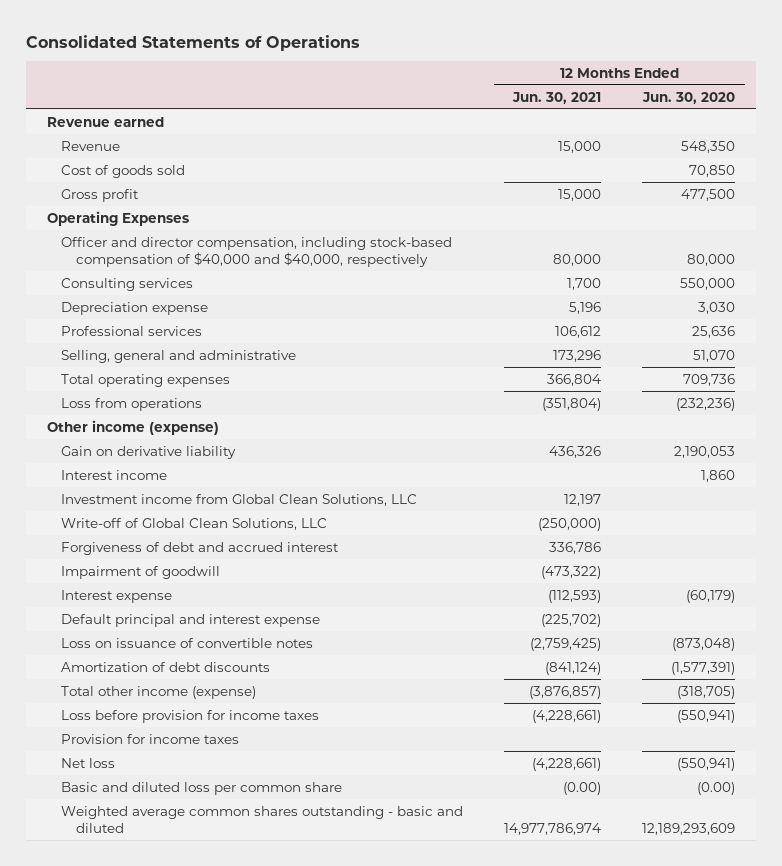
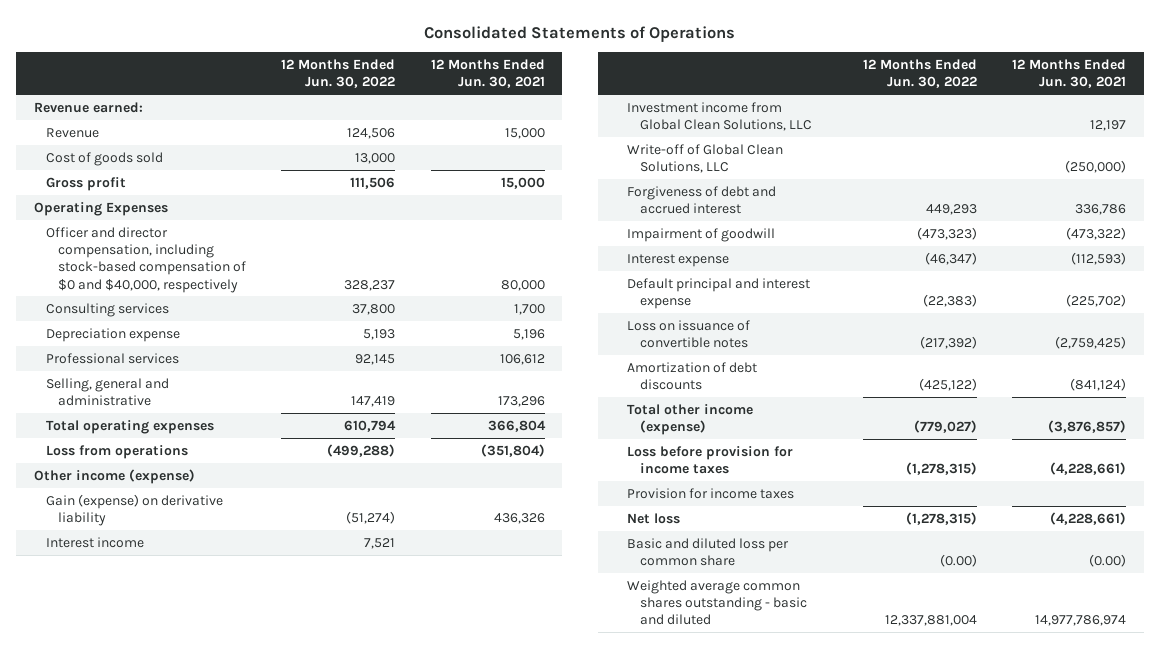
- | 12 Months Ended Jun. 30, 2021 | 12 Months Ended Jun. 30, 2020
+ | 12 Months Ended Jun. 30, 2022 | 12 Months Ended Jun. 30, 2021
- Revenue earned
+ Revenue earned:
- Officer and director compensation, including stock-based compensation of $40,000 and $40,000, respectively | 80,000 | 80,000
+ Officer and director compensation, including stock-based compensation of $0 and $40,000, respectively | 328,237 | 80,000
- Gain on derivative liability | 436,326 | 2,190,053
+ Gain (expense) on derivative liability | (51,274) | 436,326

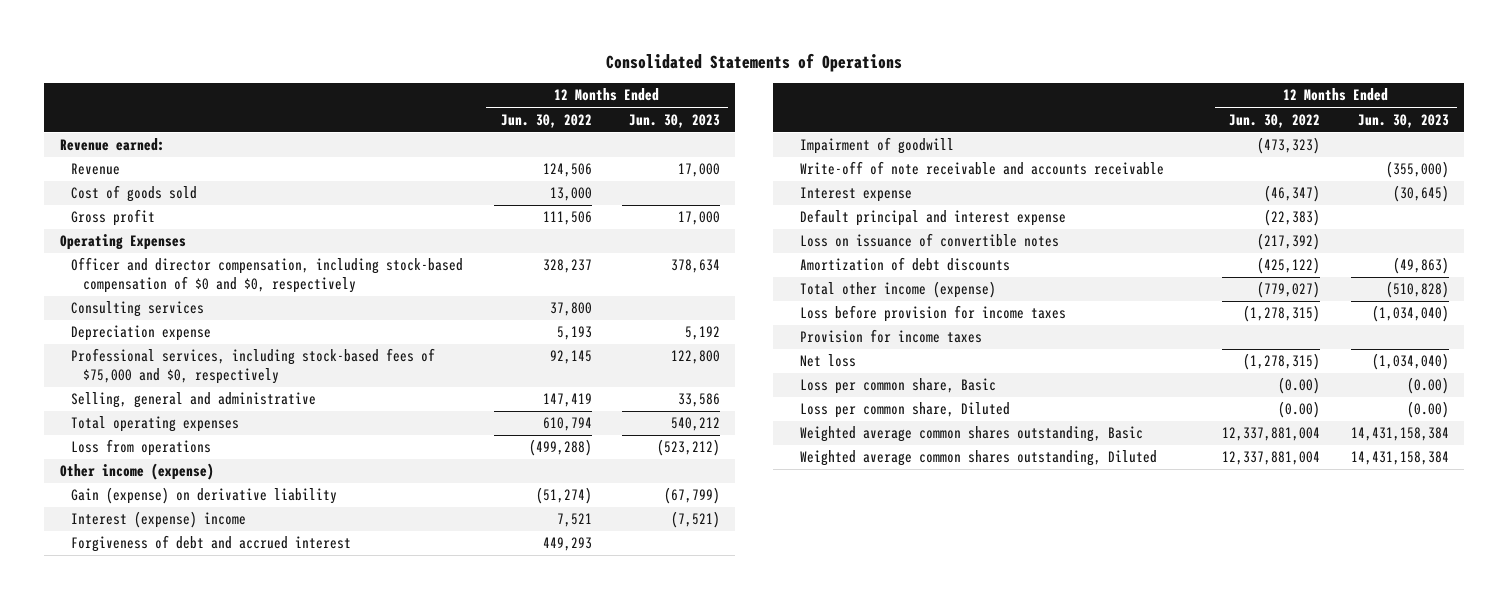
- | 12 Months Ended Jun. 30, 2022 | 12 Months Ended Jun. 30, 2021
+ | 12 Months Ended Jun. 30, 2022 | 12 Months Ended Jun. 30, 2023
- Officer and director compensation, including stock-based compensation of $0 and $40,000, respectively | 328,237 | 80,000
+ Officer and director compensation, including stock-based compensation of $0 and $0, respectively | 328,237 | 378,634
- Professional services | 92,145 | 106,612
+ Professional services, including stock-based fees of $75,000 and $0, respectively | 92,145 | 122,800
- Interest income | 7,521 |
- Investment income from Global Clean Solutions, LLC | | 12,197
- Write-off of Global Clean Solutions, LLC | | (250,000)
+ Interest (expense) income | 7,521 | (7,521)
+ Write-off of note receivable and accounts receivable | | (355,000)
- Basic and diluted loss per common share | (0.00) | (0.00)
- Weighted average common shares outstanding - basic and diluted | 12,337,881,004 | 14,977,786,974
+ Loss per common share, Basic | (0.00) | (0.00)
+ Loss per common share, Diluted | (0.00) | (0.00)
+ Weighted average common shares outstanding, Basic | 12,337,881,004 | 14,431,158,384
+ Weighted average common shares outstanding, Diluted | 12,337,881,004 | 14,431,158,384

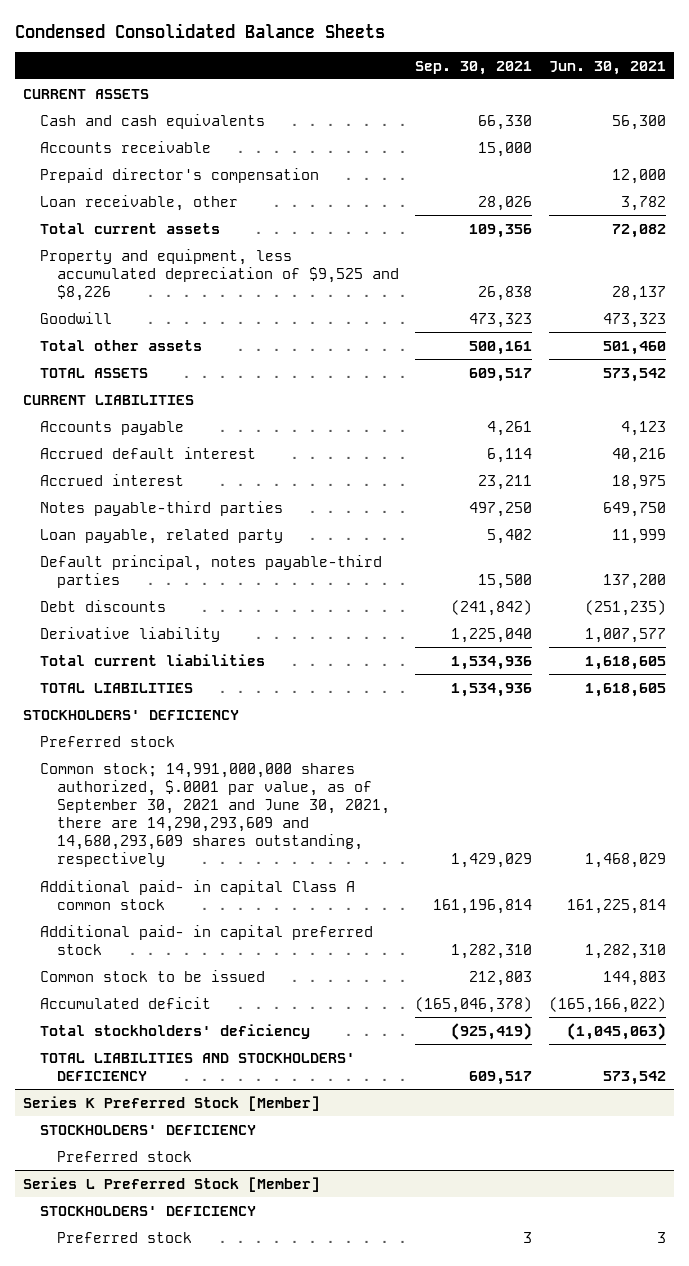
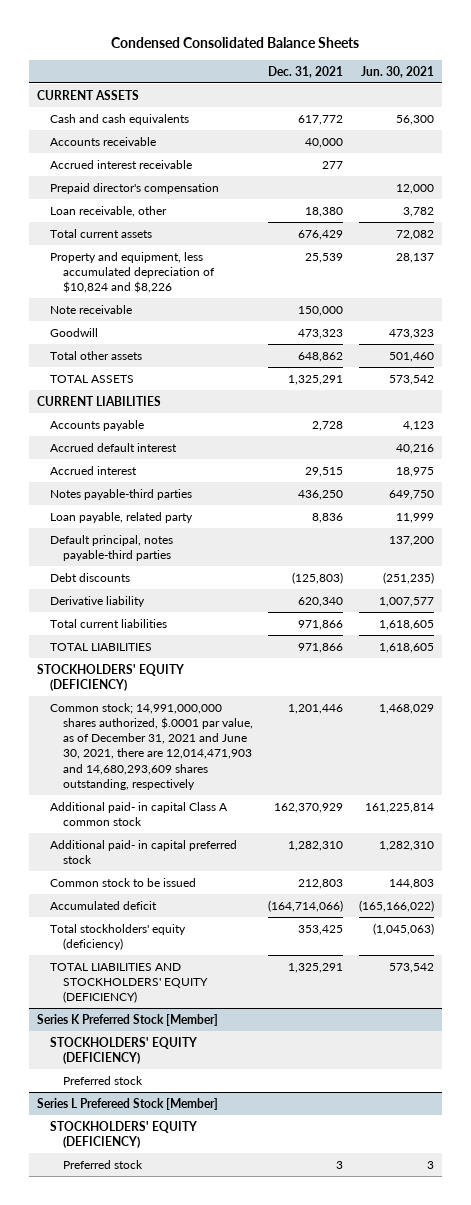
- | Sep. 30, 2021 | Jun. 30, 2021
+ | Dec. 31, 2021 | Jun. 30, 2021
+ Accrued interest receivable | 277 |
- Property and equipment, less accumulated depreciation of $9,525 and $8,226 | 26,838 | 28,137
+ Property and equipment, less accumulated depreciation of $10,824 and $8,226 | 25,539 | 28,137
+ Note receivable | 150,000 |
- STOCKHOLDERS' DEFICIENCY
- Preferred stock
- Common stock; 14,991,000,000 shares authorized, $.0001 par value, as of September 30, 2021 and June 30, 2021, there are 14,290,293,609 and 14,680,293,609 shares outstanding, respectively | 1,429,029 | 1,468,029
+ STOCKHOLDERS' EQUITY (DEFICIENCY)
+ Common stock; 14,991,000,000 shares authorized, $.0001 par value, as of December 31, 2021 and June 30, 2021, there are 12,014,471,903 and 14,680,293,609 shares outstanding, respectively | 1,201,446 | 1,468,029
- Total stockholders' deficiency | (925,419) | (1,045,063)
- TOTAL LIABILITIES AND STOCKHOLDERS' DEFICIENCY | 609,517 | 573,542
+ Total stockholders' equity (deficiency) | 353,425 | (1,045,063)
+ TOTAL LIABILITIES AND STOCKHOLDERS' EQUITY (DEFICIENCY) | 1,325,291 | 573,542
@ Series K Preferred Stock [Member]
- STOCKHOLDERS' DEFICIENCY
+ STOCKHOLDERS' EQUITY (DEFICIENCY)
- Series L Preferred Stock [Member]
- STOCKHOLDERS' DEFICIENCY
+ Series L Prefereed Stock [Member]
+ STOCKHOLDERS' EQUITY (DEFICIENCY)

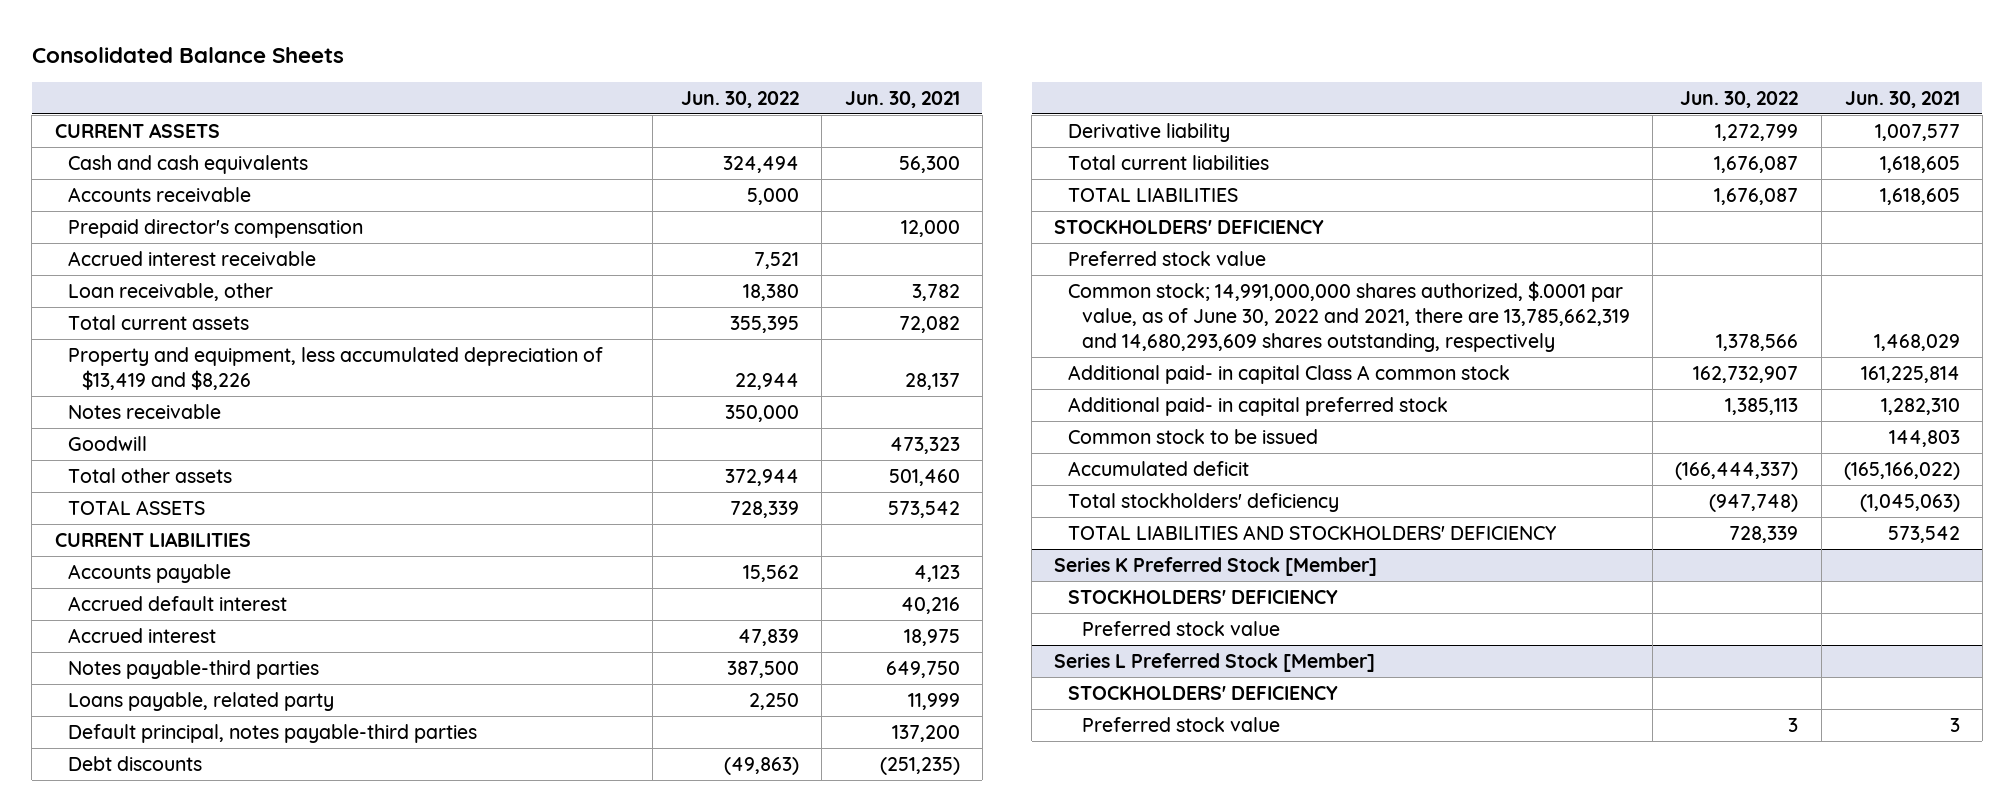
- Condensed Consolidated Balance Sheets
+ Consolidated Balance Sheets
- | Dec. 31, 2021 | Jun. 30, 2021
+ | Jun. 30, 2022 | Jun. 30, 2021
moved down: Accrued interest receivable | 7,521 |
- Property and equipment, less accumulated depreciation of $10,824 and $8,226 | 25,539 | 28,137
- Note receivable | 150,000 |
+ Property and equipment, less accumulated depreciation of $13,419 and $8,226 | 22,944 | 28,137
+ Notes receivable | 350,000 |
- Loan payable, related party | 8,836 | 11,999
+ Loans payable, related party | 2,250 | 11,999
- STOCKHOLDERS' EQUITY (DEFICIENCY)
- Common stock; 14,991,000,000 shares authorized, $.0001 par value, as of December 31, 2021 and June 30, 2021, there are 12,014,471,903 and 14,680,293,609 shares outstanding, respectively | 1,201,446 | 1,468,029
+ STOCKHOLDERS' DEFICIENCY
+ Preferred stock value
+ Common stock; 14,991,000,000 shares authorized, $.0001 par value, as of June 30, 2022 and 2021, there are 13,785,662,319 and 14,680,293,609 shares outstanding, respectively | 1,378,566 | 1,468,029
- Total stockholders' equity (deficiency) | 353,425 | (1,045,063)
- TOTAL LIABILITIES AND STOCKHOLDERS' EQUITY (DEFICIENCY) | 1,325,291 | 573,542
+ Total stockholders' deficiency | (947,748) | (1,045,063)
+ TOTAL LIABILITIES AND STOCKHOLDERS' DEFICIENCY | 728,339 | 573,542
@ Series K Preferred Stock [Member]
- STOCKHOLDERS' EQUITY (DEFICIENCY)
- Preferred stock
- Series L Prefereed Stock [Member]
- STOCKHOLDERS' EQUITY (DEFICIENCY)
- Preferred stock | 3 | 3
@ Series K Preferred Stock [Member]
+ STOCKHOLDERS' DEFICIENCY
+ Preferred stock value
+ Series L Preferred Stock [Member]
+ STOCKHOLDERS' DEFICIENCY
+ Preferred stock value | 3 | 3

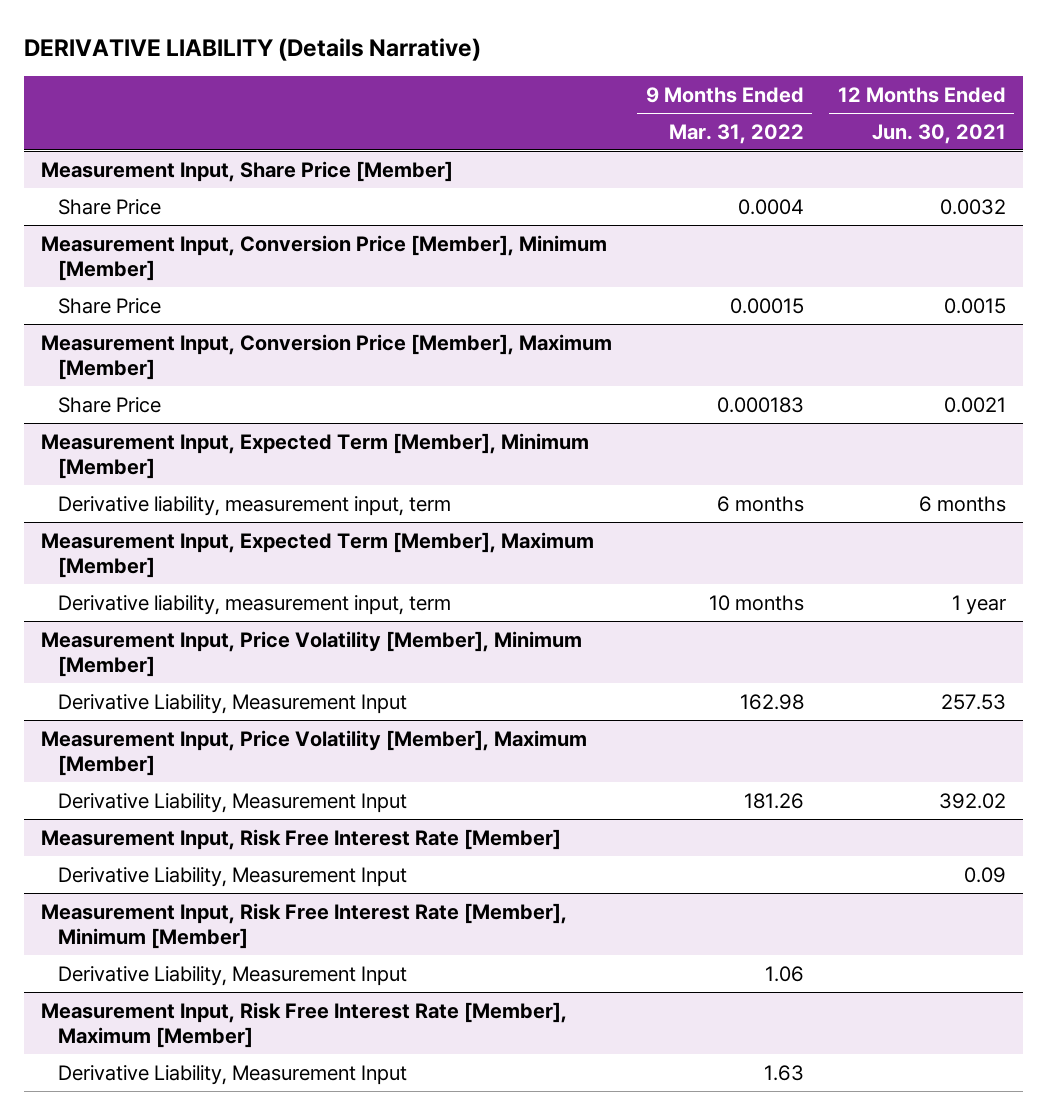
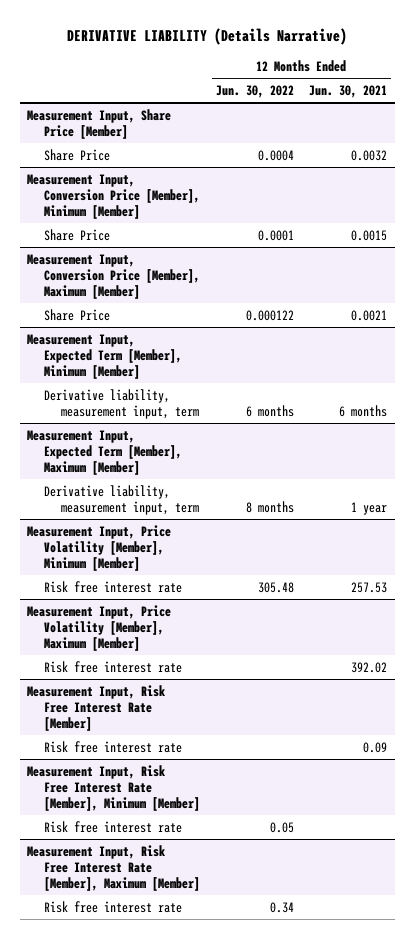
- | 9 Months Ended Mar. 31, 2022 | 12 Months Ended Jun. 30, 2021
+ | 12 Months Ended Jun. 30, 2022 | 12 Months Ended Jun. 30, 2021
@ Measurement Input, Price Volatility [Member], Minimum [Member]
- Derivative Liability, Measurement Input | 162.98 | 257.53
+ Risk free interest rate | 305.48 | 257.53
@ Measurement Input, Price Volatility [Member], Maximum [Member]
- Derivative Liability, Measurement Input | 181.26 | 392.02
+ Risk free interest rate | | 392.02
@ Measurement Input, Risk Free Interest Rate [Member]
- Derivative Liability, Measurement Input | | 0.09
+ Risk free interest rate | | 0.09
@ Measurement Input, Risk Free Interest Rate [Member], Minimum [Member]
- Derivative Liability, Measurement Input | 1.06 |
+ Risk free interest rate | 0.05 |
@ Measurement Input, Risk Free Interest Rate [Member], Maximum [Member]
- Derivative Liability, Measurement Input | 1.63 |
+ Risk free interest rate | 0.34 |

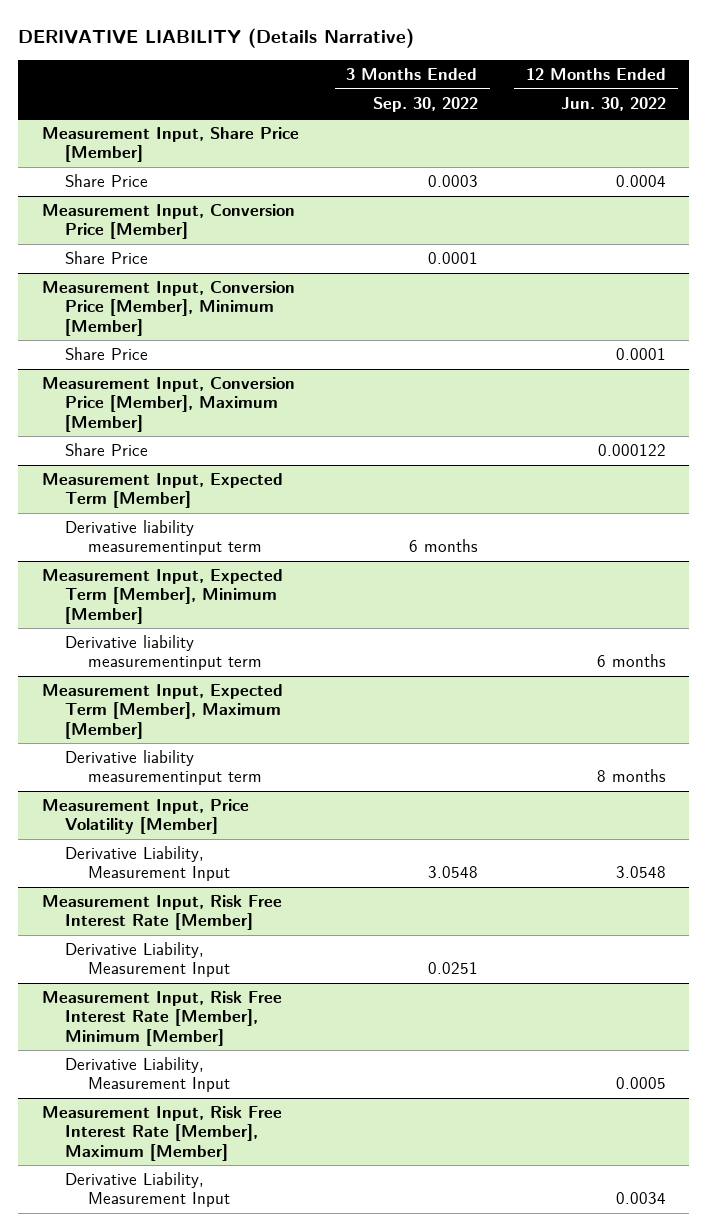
- | 12 Months Ended Jun. 30, 2022 | 12 Months Ended Jun. 30, 2021
+ | 3 Months Ended Sep. 30, 2022 | 12 Months Ended Jun. 30, 2022
+ Measurement Input, Conversion Price [Member]
+ Share Price | 0.0001 |
+ Measurement Input, Expected Term [Member]
+ Derivative liability measurementinput term | 6 months |
@ Measurement Input, Expected Term [Member], Minimum [Member]
- Derivative liability, measurement input, term | 6 months | 6 months
+ Derivative liability measurementinput term | | 6 months
@ Measurement Input, Expected Term [Member], Maximum [Member]
- Derivative liability, measurement input, term | 8 months | 1 year
- Measurement Input, Price Volatility [Member], Minimum [Member]
- Risk free interest rate | 305.48 | 257.53
- Measurement Input, Price Volatility [Member], Maximum [Member]
- Risk free interest rate | | 392.02
@ Measurement Input, Expected Term [Member], Maximum [Member]
+ Derivative liability measurementinput term | | 8 months
+ Measurement Input, Price Volatility [Member]
+ Derivative Liability, Measurement Input | 3.0548 | 3.0548
@ Measurement Input, Risk Free Interest Rate [Member]
- Risk free interest rate | | 0.09
+ Derivative Liability, Measurement Input | 0.0251 |
@ Measurement Input, Risk Free Interest Rate [Member], Minimum [Member]
- Risk free interest rate | 0.05 |
+ Derivative Liability, Measurement Input | | 0.0005
@ Measurement Input, Risk Free Interest Rate [Member], Maximum [Member]
- Risk free interest rate | 0.34 |
+ Derivative Liability, Measurement Input | | 0.0034

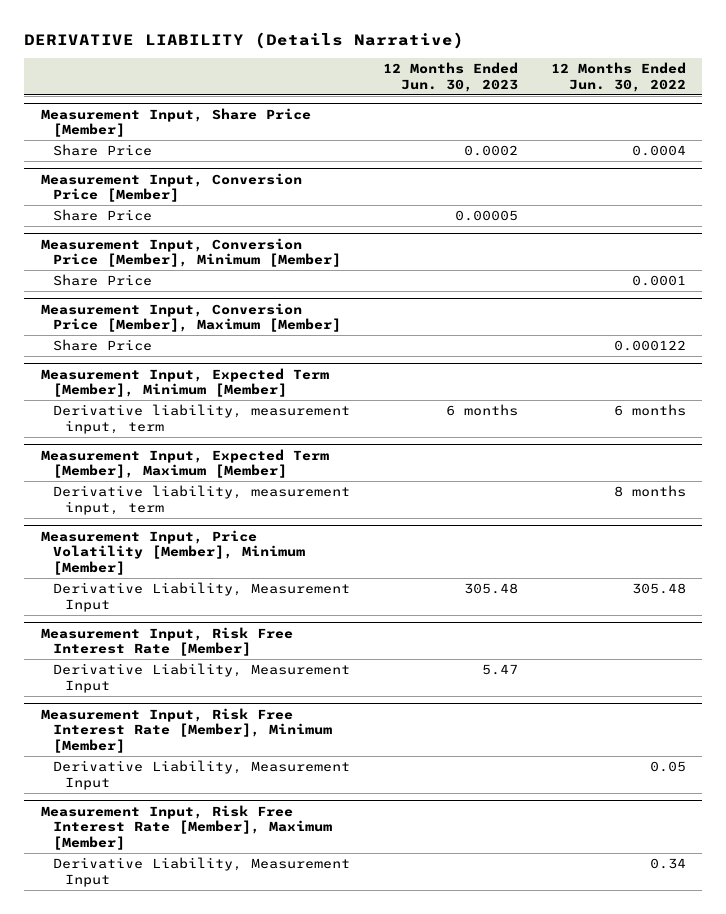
- | 3 Months Ended Sep. 30, 2022 | 12 Months Ended Jun. 30, 2022
+ | 12 Months Ended Jun. 30, 2023 | 12 Months Ended Jun. 30, 2022
- Measurement Input, Expected Term [Member]
- Derivative liability measurementinput term | 6 months |
@ Measurement Input, Expected Term [Member], Minimum [Member]
- Derivative liability measurementinput term | | 6 months
+ Derivative liability, measurement input, term | 6 months | 6 months
@ Measurement Input, Expected Term [Member], Maximum [Member]
- Derivative liability measurementinput term | | 8 months
- Measurement Input, Price Volatility [Member]
- Derivative Liability, Measurement Input | 3.0548 | 3.0548
@ Measurement Input, Expected Term [Member], Maximum [Member]
+ Derivative liability, measurement input, term | | 8 months
+ Measurement Input, Price Volatility [Member], Minimum [Member]
+ Derivative Liability, Measurement Input | 305.48 | 305.48
@ Measurement Input, Risk Free Interest Rate [Member], Minimum [Member]
- Derivative Liability, Measurement Input | | 0.0005
+ Derivative Liability, Measurement Input | | 0.05
@ Measurement Input, Risk Free Interest Rate [Member], Maximum [Member]
- Derivative Liability, Measurement Input | | 0.0034
+ Derivative Liability, Measurement Input | | 0.34

